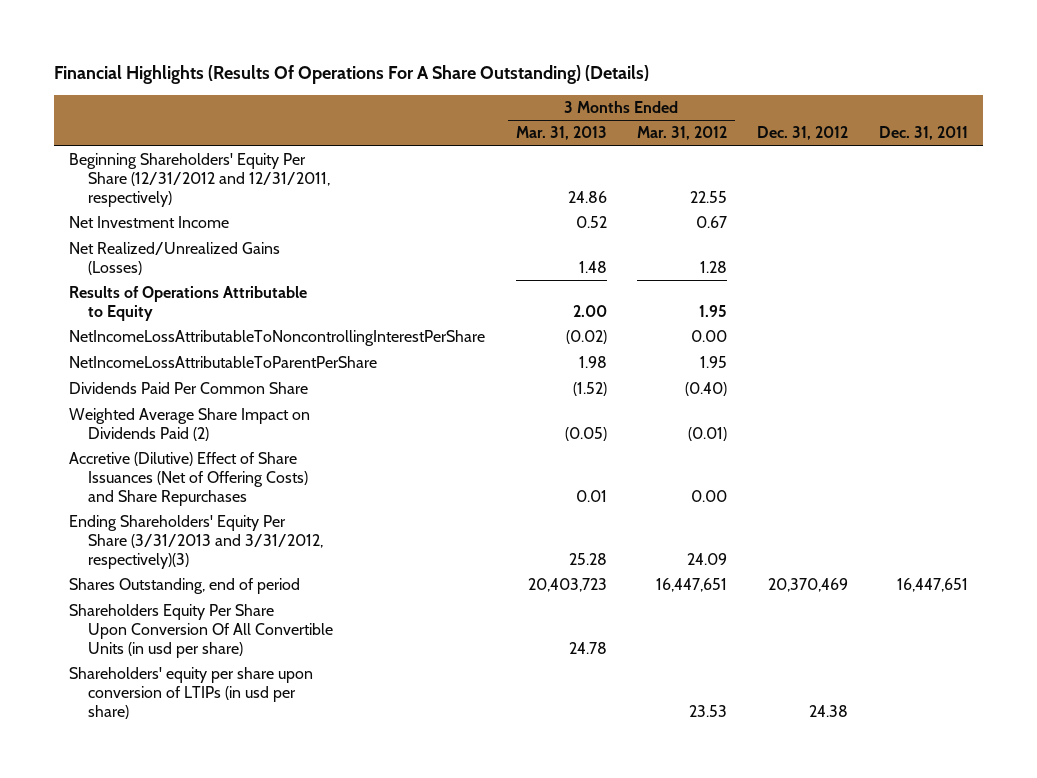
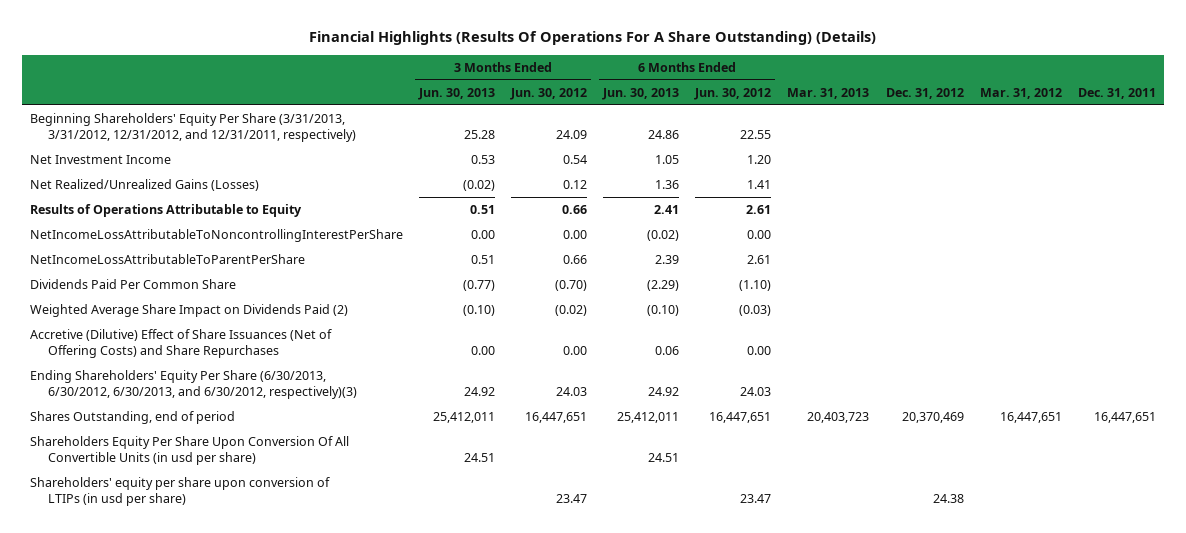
- | 3 Months Ended Mar. 31, 2013 | 3 Months Ended Mar. 31, 2012 | Dec. 31, 2012 | Dec. 31, 2011
+ | 3 Months Ended Jun. 30, 2013 | 3 Months Ended Jun. 30, 2012 | 6 Months Ended Jun. 30, 2013 | 6 Months Ended Jun. 30, 2012 | Mar. 31, 2013 | Dec. 31, 2012 | Mar. 31, 2012 | Dec. 31, 2011
- Beginning Shareholders' Equity Per Share (12/31/2012 and 12/31/2011, respectively) | 24.86 | 22.55 | |
+ Beginning Shareholders' Equity Per Share (3/31/2013, 3/31/2012, 12/31/2012, and 12/31/2011, respectively) | 25.28 | 24.09 | 24.86 | 22.55 | | | |
- Ending Shareholders' Equity Per Share (3/31/2013 and 3/31/2012, respectively)(3) | 25.28 | 24.09 | |
+ Ending Shareholders' Equity Per Share (6/30/2013, 6/30/2012, 6/30/2013, and 6/30/2012, respectively)(3) | 24.92 | 24.03 | 24.92 | 24.03 | | | |

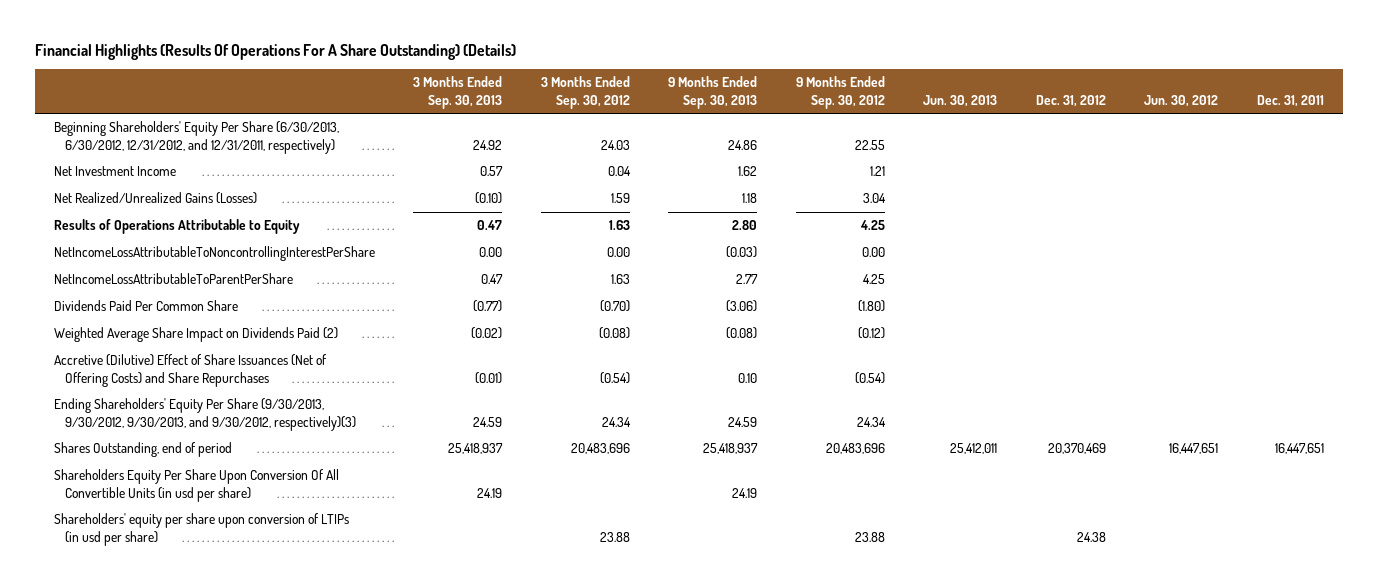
- | 3 Months Ended Jun. 30, 2013 | 3 Months Ended Jun. 30, 2012 | 6 Months Ended Jun. 30, 2013 | 6 Months Ended Jun. 30, 2012 | Mar. 31, 2013 | Dec. 31, 2012 | Mar. 31, 2012 | Dec. 31, 2011
+ | 3 Months Ended Sep. 30, 2013 | 3 Months Ended Sep. 30, 2012 | 9 Months Ended Sep. 30, 2013 | 9 Months Ended Sep. 30, 2012 | Jun. 30, 2013 | Dec. 31, 2012 | Jun. 30, 2012 | Dec. 31, 2011
- Beginning Shareholders' Equity Per Share (3/31/2013, 3/31/2012, 12/31/2012, and 12/31/2011, respectively) | 25.28 | 24.09 | 24.86 | 22.55 | | | |
+ Beginning Shareholders' Equity Per Share (6/30/2013, 6/30/2012, 12/31/2012, and 12/31/2011, respectively) | 24.92 | 24.03 | 24.86 | 22.55 | | | |
- Ending Shareholders' Equity Per Share (6/30/2013, 6/30/2012, 6/30/2013, and 6/30/2012, respectively)(3) | 24.92 | 24.03 | 24.92 | 24.03 | | | |
+ Ending Shareholders' Equity Per Share (9/30/2013, 9/30/2012, 9/30/2013, and 9/30/2012, respectively)(3) | 24.59 | 24.34 | 24.59 | 24.34 | | | |

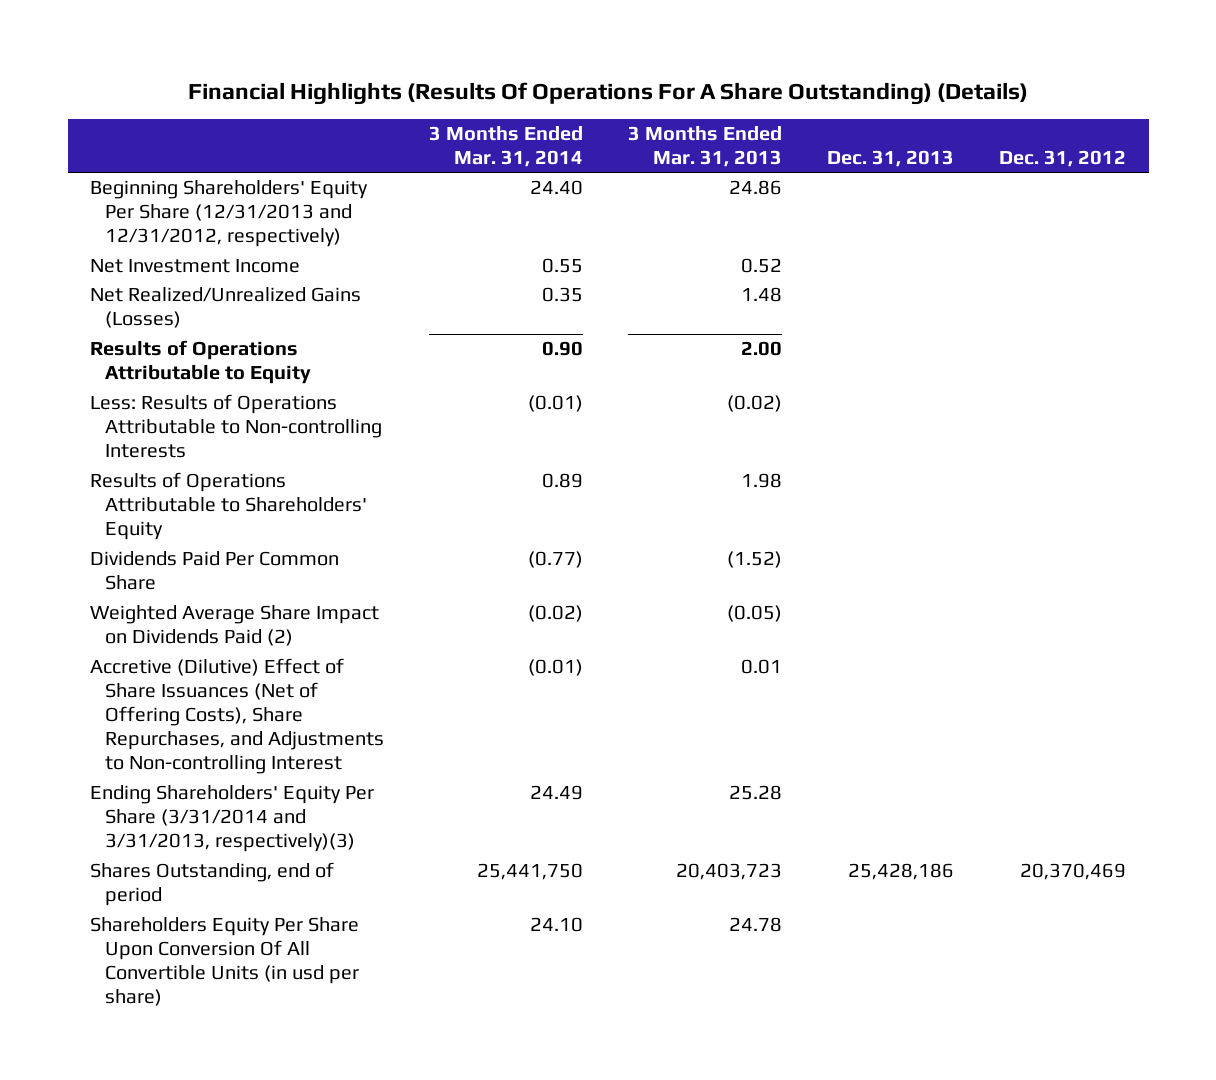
- | 3 Months Ended Sep. 30, 2013 | 3 Months Ended Sep. 30, 2012 | 9 Months Ended Sep. 30, 2013 | 9 Months Ended Sep. 30, 2012 | Jun. 30, 2013 | Dec. 31, 2012 | Jun. 30, 2012 | Dec. 31, 2011
+ | 3 Months Ended Mar. 31, 2014 | 3 Months Ended Mar. 31, 2013 | Dec. 31, 2013 | Dec. 31, 2012
- Beginning Shareholders' Equity Per Share (6/30/2013, 6/30/2012, 12/31/2012, and 12/31/2011, respectively) | 24.92 | 24.03 | 24.86 | 22.55 | | | |
+ Beginning Shareholders' Equity Per Share (12/31/2013 and 12/31/2012, respectively) | 24.40 | 24.86 | |
- NetIncomeLossAttributableToNoncontrollingInterestPerShare | 0.00 | 0.00 | (0.03) | 0.00 | | | |
- NetIncomeLossAttributableToParentPerShare | 0.47 | 1.63 | 2.77 | 4.25 | | | |
+ Less: Results of Operations Attributable to Non-controlling Interests | (0.01) | (0.02) | |
+ Results of Operations Attributable to Shareholders' Equity | 0.89 | 1.98 | |
- Accretive (Dilutive) Effect of Share Issuances (Net of Offering Costs) and Share Repurchases | (0.01) | (0.54) | 0.10 | (0.54) | | | |
- Ending Shareholders' Equity Per Share (9/30/2013, 9/30/2012, 9/30/2013, and 9/30/2012, respectively)(3) | 24.59 | 24.34 | 24.59 | 24.34 | | | |
+ Accretive (Dilutive) Effect of Share Issuances (Net of Offering Costs), Share Repurchases, and Adjustments to Non-controlling Interest | (0.01) | 0.01 | |
+ Ending Shareholders' Equity Per Share (3/31/2014 and 3/31/2013, respectively)(3) | 24.49 | 25.28 | |
- Shareholders' equity per share upon conversion of LTIPs (in usd per share) | | 23.88 | | 23.88 | | 24.38 | |

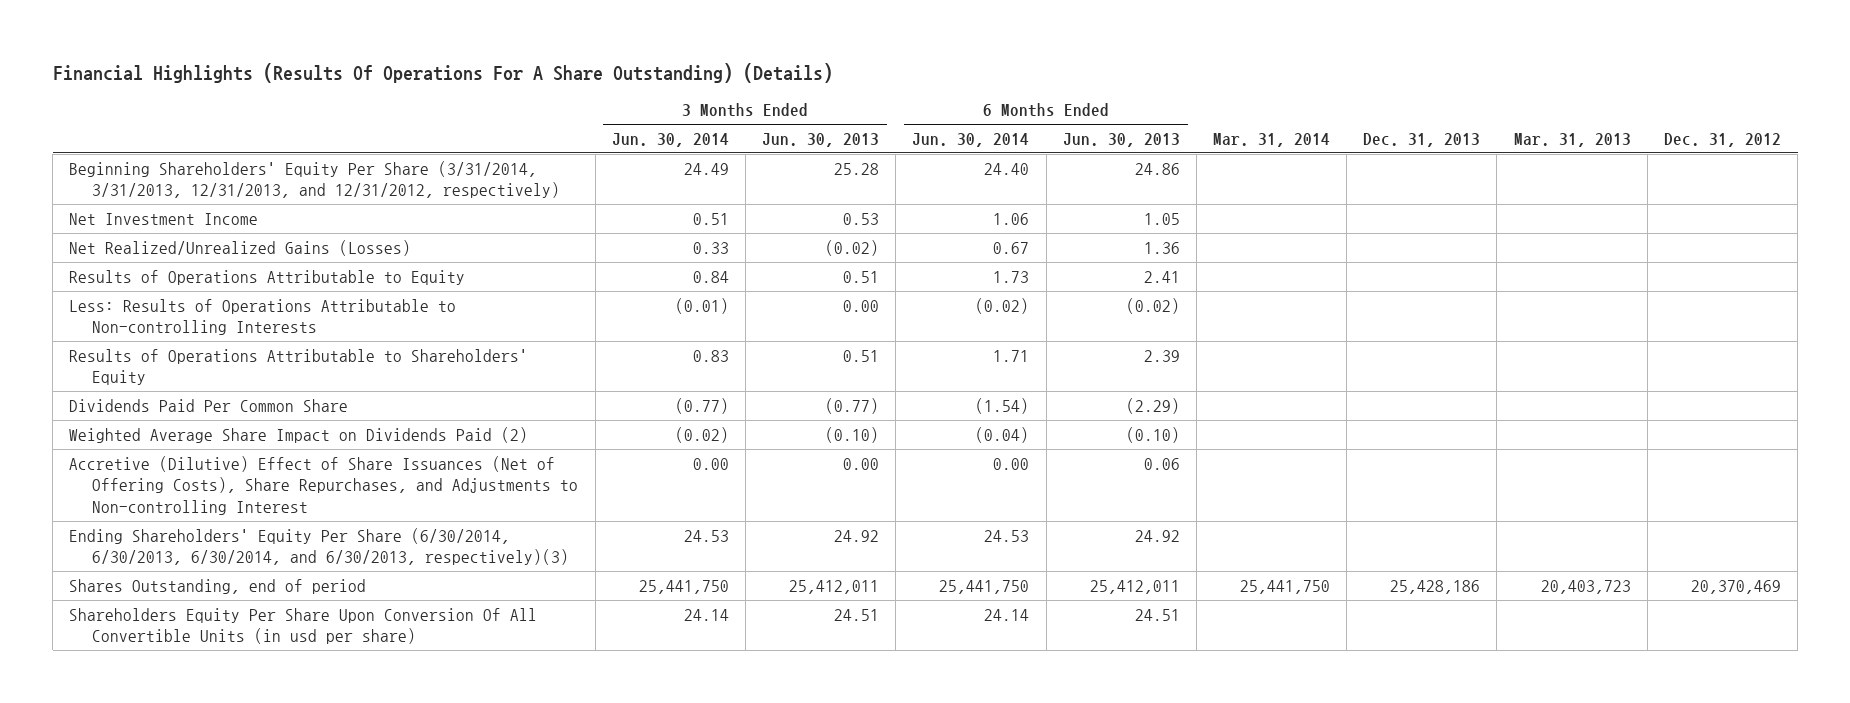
- | 3 Months Ended Mar. 31, 2014 | 3 Months Ended Mar. 31, 2013 | Dec. 31, 2013 | Dec. 31, 2012
+ | 3 Months Ended Jun. 30, 2014 | 3 Months Ended Jun. 30, 2013 | 6 Months Ended Jun. 30, 2014 | 6 Months Ended Jun. 30, 2013 | Mar. 31, 2014 | Dec. 31, 2013 | Mar. 31, 2013 | Dec. 31, 2012
- Beginning Shareholders' Equity Per Share (12/31/2013 and 12/31/2012, respectively) | 24.40 | 24.86 | |
+ Beginning Shareholders' Equity Per Share (3/31/2014, 3/31/2013, 12/31/2013, and 12/31/2012, respectively) | 24.49 | 25.28 | 24.40 | 24.86 | | | |
- Ending Shareholders' Equity Per Share (3/31/2014 and 3/31/2013, respectively)(3) | 24.49 | 25.28 | |
+ Ending Shareholders' Equity Per Share (6/30/2014, 6/30/2013, 6/30/2014, and 6/30/2013, respectively)(3) | 24.53 | 24.92 | 24.53 | 24.92 | | | |

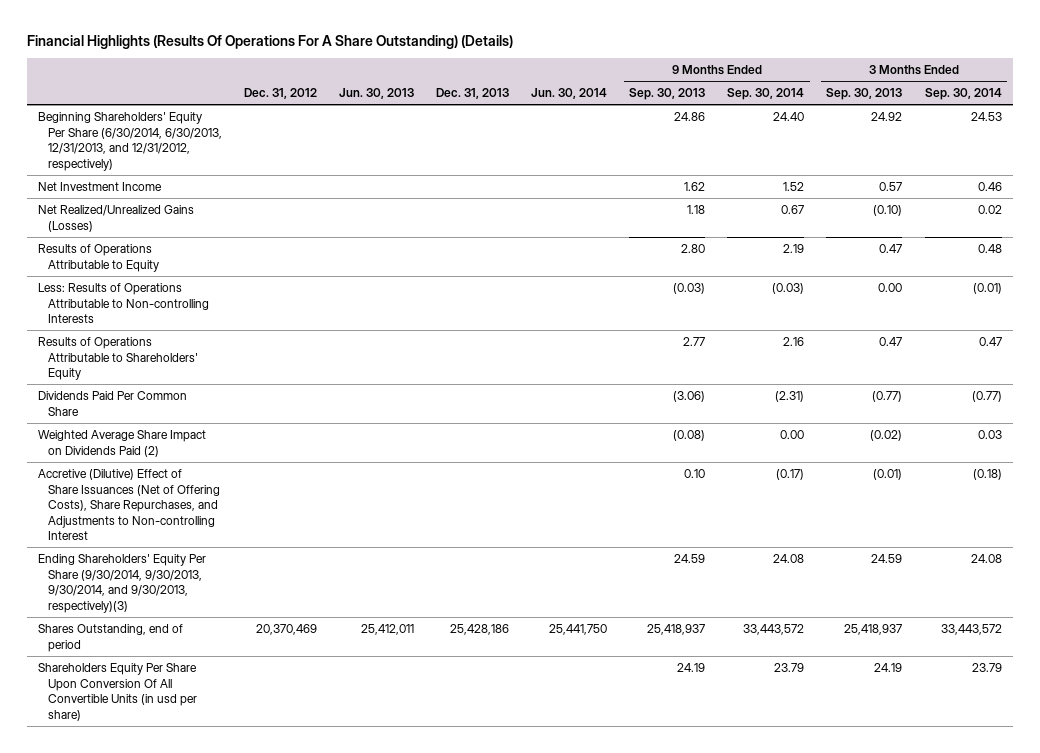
- | 3 Months Ended Jun. 30, 2014 | 3 Months Ended Jun. 30, 2013 | 6 Months Ended Jun. 30, 2014 | 6 Months Ended Jun. 30, 2013 | Mar. 31, 2014 | Dec. 31, 2013 | Mar. 31, 2013 | Dec. 31, 2012
+ | Dec. 31, 2012 | Jun. 30, 2013 | Dec. 31, 2013 | Jun. 30, 2014 | 9 Months Ended Sep. 30, 2013 | 9 Months Ended Sep. 30, 2014 | 3 Months Ended Sep. 30, 2013 | 3 Months Ended Sep. 30, 2014
- Beginning Shareholders' Equity Per Share (3/31/2014, 3/31/2013, 12/31/2013, and 12/31/2012, respectively) | 24.49 | 25.28 | 24.40 | 24.86 | | | |
+ Beginning Shareholders' Equity Per Share (6/30/2014, 6/30/2013, 12/31/2013, and 12/31/2012, respectively) | | | | | 24.86 | 24.40 | 24.92 | 24.53
- Ending Shareholders' Equity Per Share (6/30/2014, 6/30/2013, 6/30/2014, and 6/30/2013, respectively)(3) | 24.53 | 24.92 | 24.53 | 24.92 | | | |
+ Ending Shareholders' Equity Per Share (9/30/2014, 9/30/2013, 9/30/2014, and 9/30/2013, respectively)(3) | | | | | 24.59 | 24.08 | 24.59 | 24.08

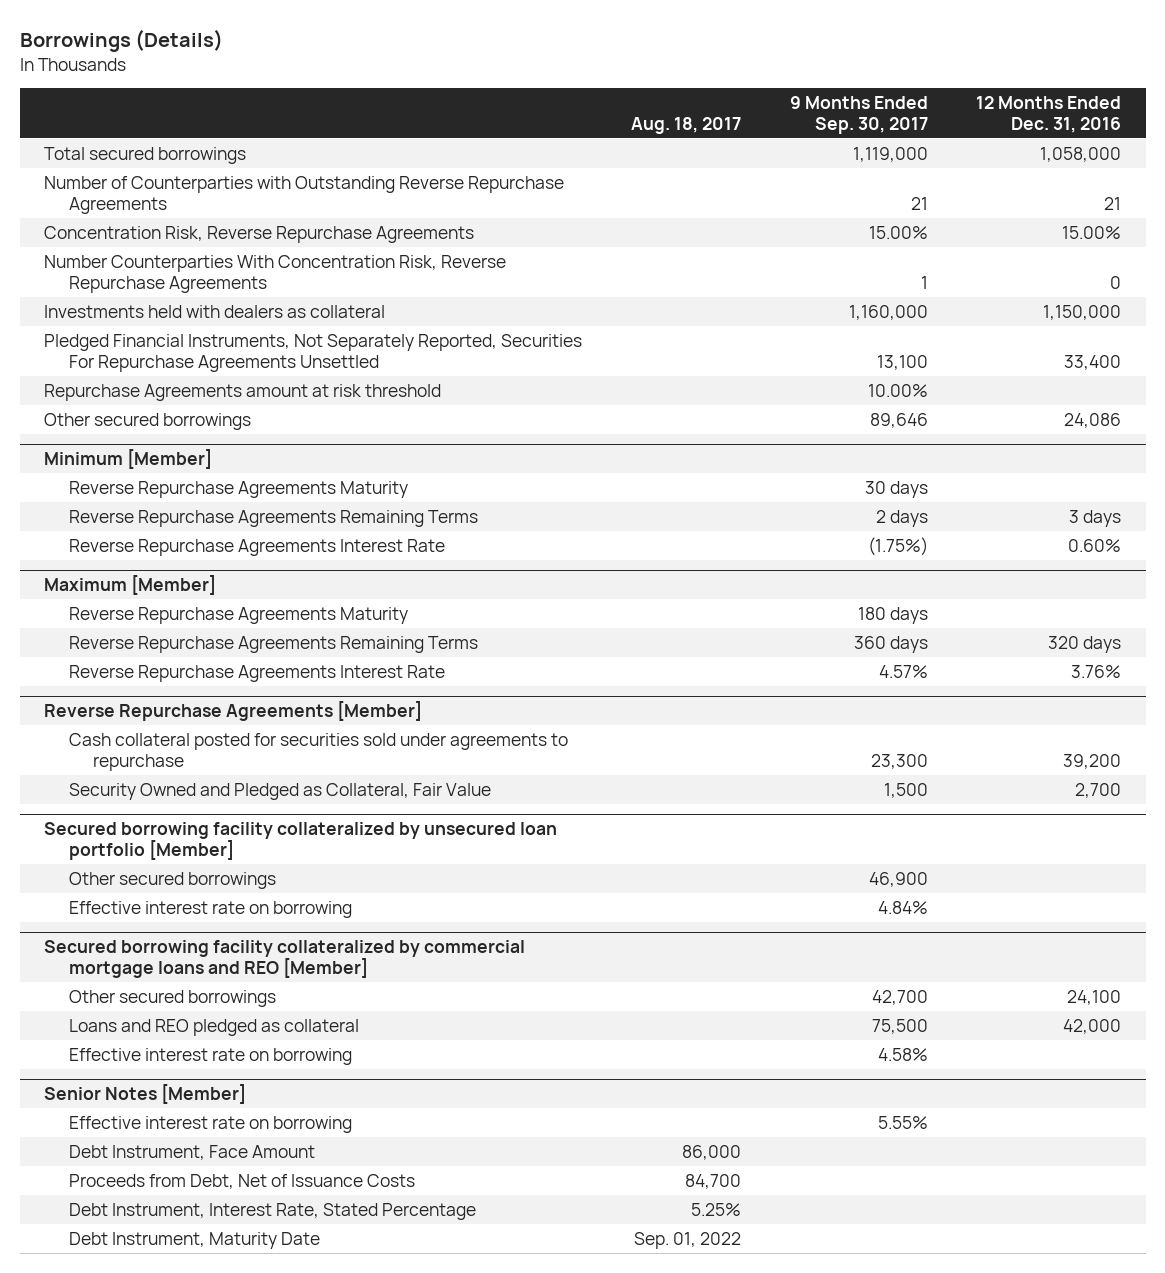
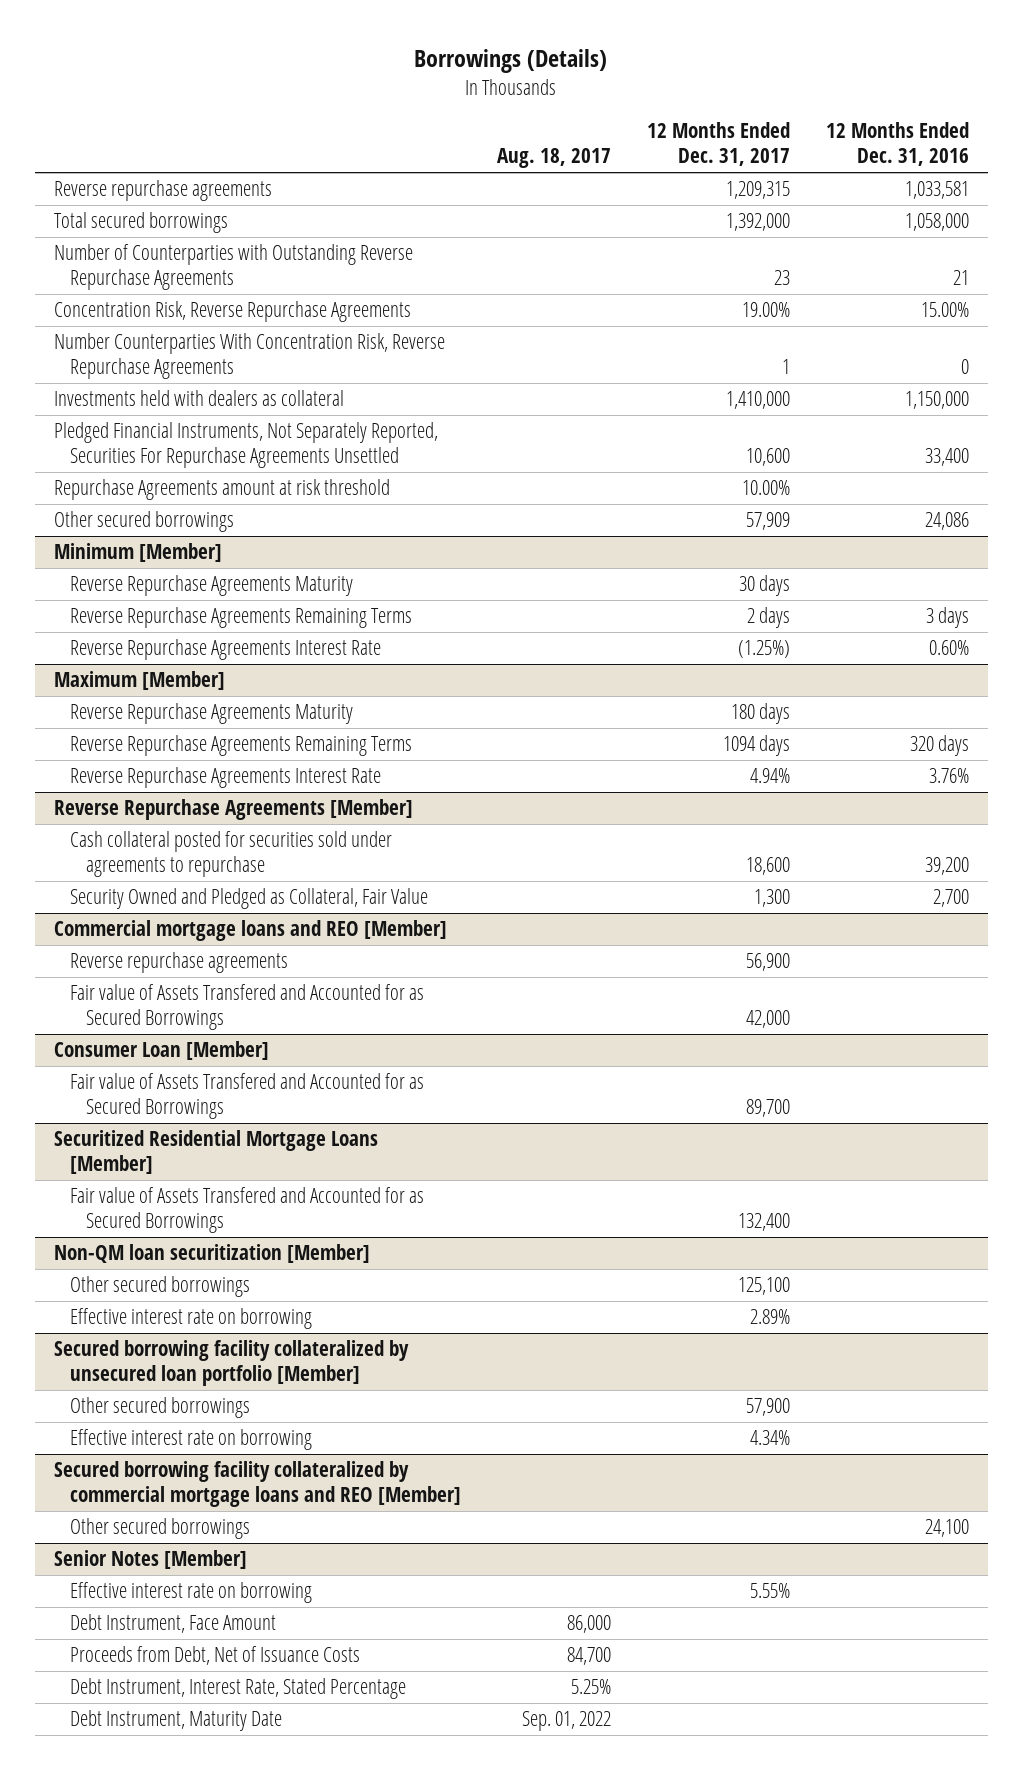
- | Aug. 18, 2017 | 9 Months Ended Sep. 30, 2017 | 12 Months Ended Dec. 31, 2016
+ | Aug. 18, 2017 | 12 Months Ended Dec. 31, 2017 | 12 Months Ended Dec. 31, 2016
+ Reverse repurchase agreements | | 1,209,315 | 1,033,581
+ Commercial mortgage loans and REO [Member]
+ Reverse repurchase agreements | | 56,900 |
+ Fair value of Assets Transfered and Accounted for as Secured Borrowings | | 42,000 |
+ Consumer Loan [Member]
+ Fair value of Assets Transfered and Accounted for as Secured Borrowings | | 89,700 |
+ Securitized Residential Mortgage Loans [Member]
+ Fair value of Assets Transfered and Accounted for as Secured Borrowings | | 132,400 |
+ Non-QM loan securitization [Member]
+ Other secured borrowings | | 125,100 |
+ Effective interest rate on borrowing | | 2.89% |
@ Secured borrowing facility collateralized by commercial mortgage loans and REO [Member]
- Loans and REO pledged as collateral | | 75,500 | 42,000
- Effective interest rate on borrowing | | 4.58% |

